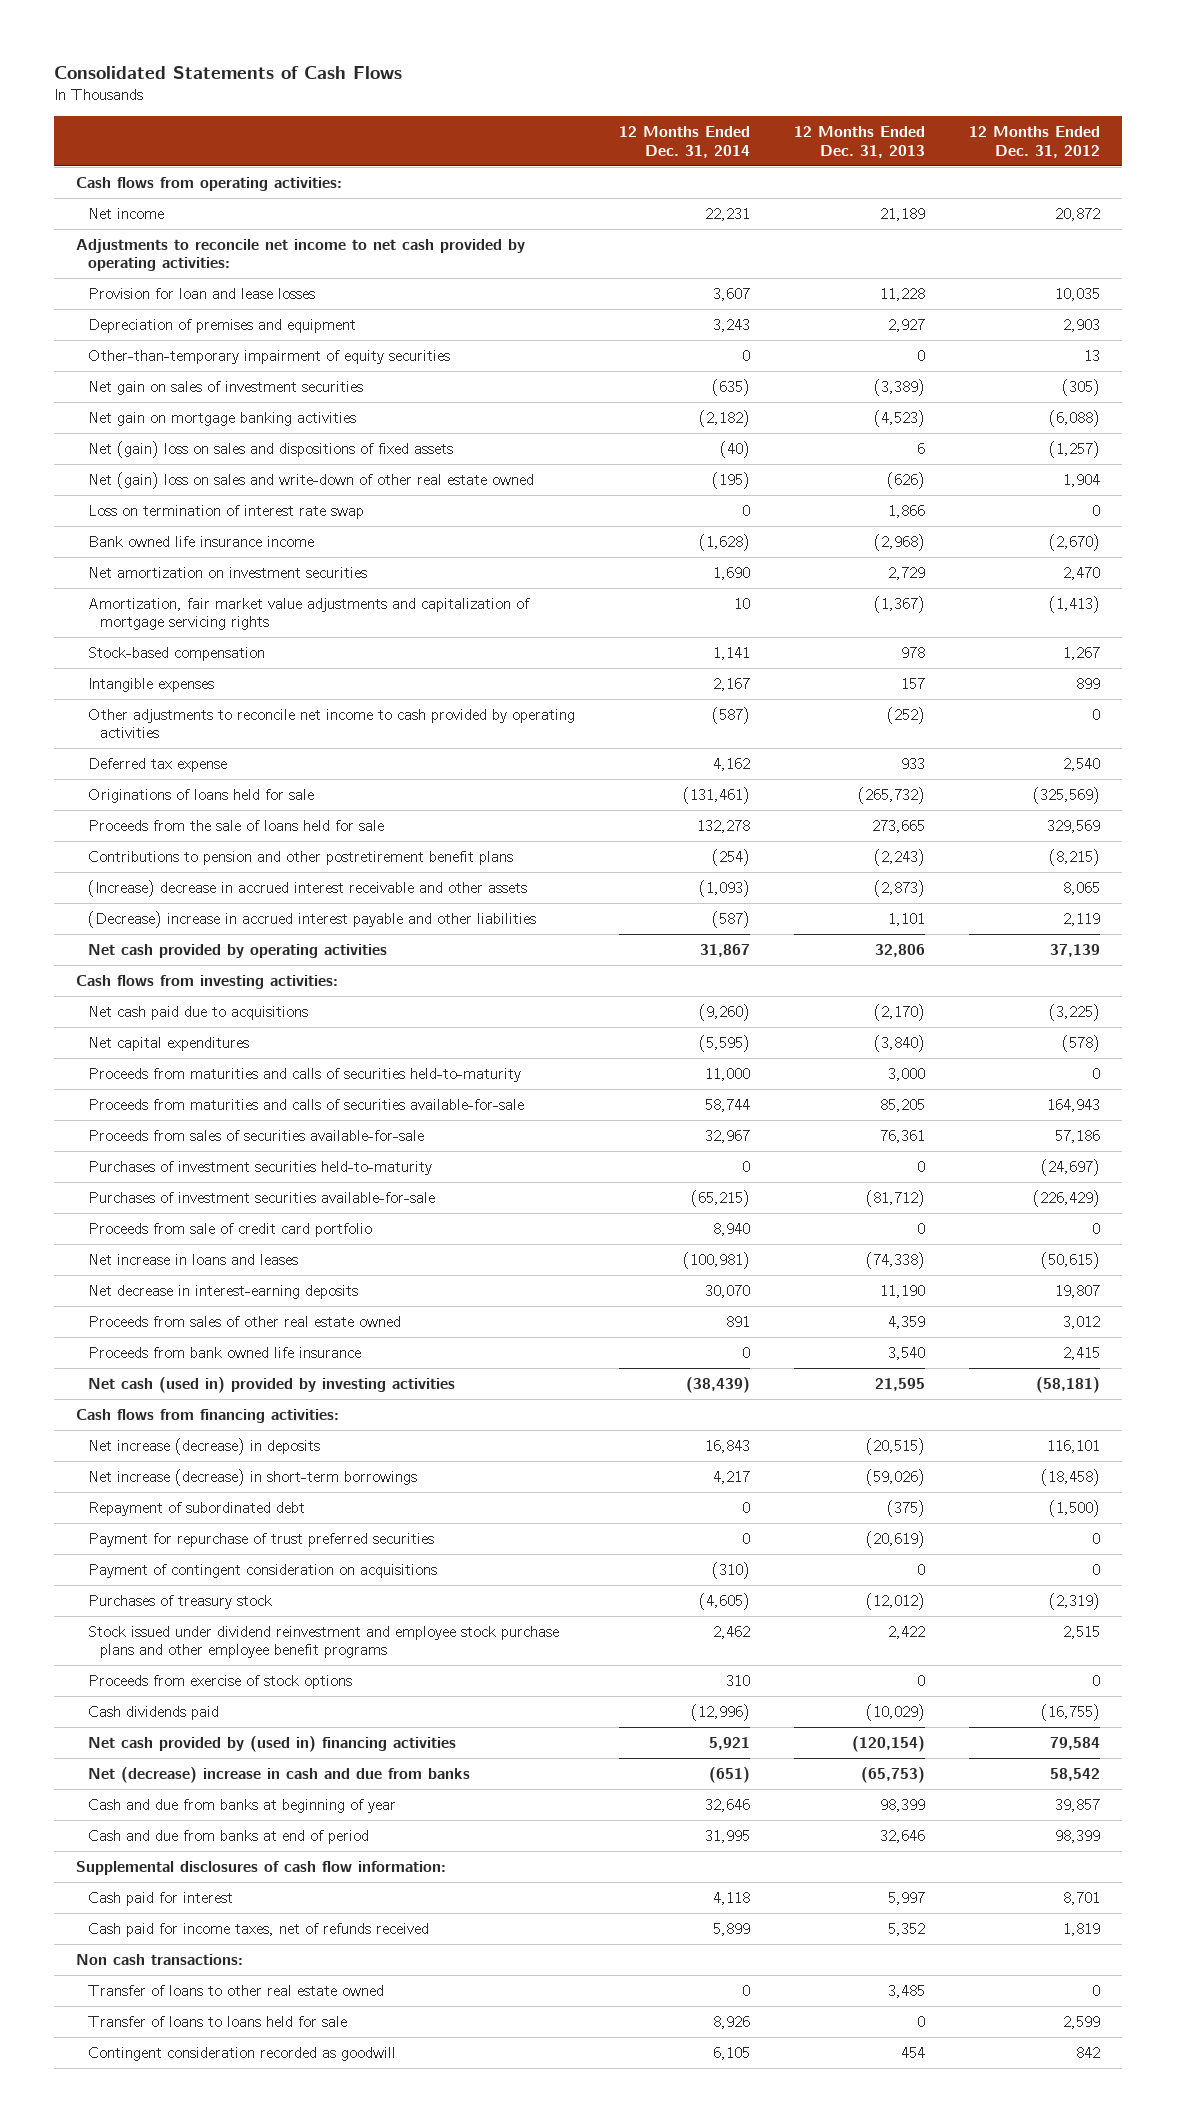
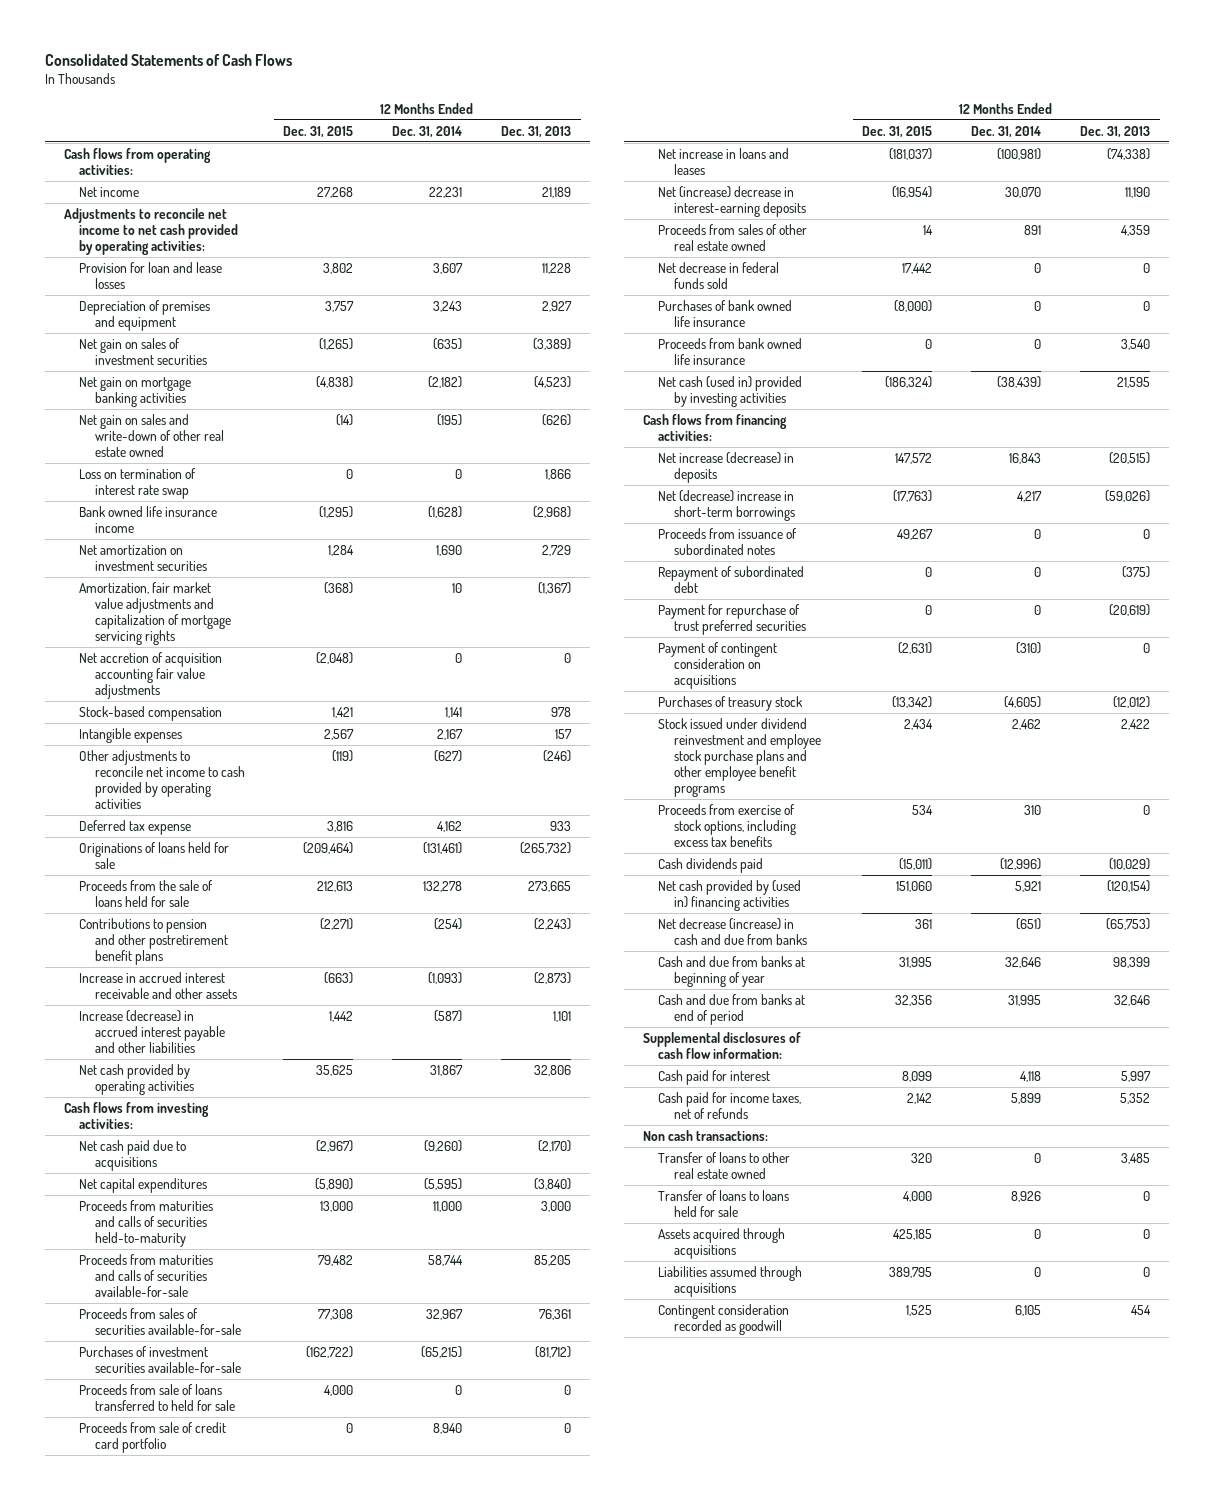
- | 12 Months Ended Dec. 31, 2014 | 12 Months Ended Dec. 31, 2013 | 12 Months Ended Dec. 31, 2012
+ | 12 Months Ended Dec. 31, 2015 | 12 Months Ended Dec. 31, 2014 | 12 Months Ended Dec. 31, 2013
- Other-than-temporary impairment of equity securities | 0 | 0 | 13
- Net (gain) loss on sales and dispositions of fixed assets | (40) | 6 | (1,257)
- Net (gain) loss on sales and write-down of other real estate owned | (195) | (626) | 1,904
+ Net gain on sales and write-down of other real estate owned | (14) | (195) | (626)
+ Net accretion of acquisition accounting fair value adjustments | (2,048) | 0 | 0
- Other adjustments to reconcile net income to cash provided by operating activities | (587) | (252) | 0
+ Other adjustments to reconcile net income to cash provided by operating activities | (119) | (627) | (246)
- (Increase) decrease in accrued interest receivable and other assets | (1,093) | (2,873) | 8,065
- (Decrease) increase in accrued interest payable and other liabilities | (587) | 1,101 | 2,119
+ Increase in accrued interest receivable and other assets | (663) | (1,093) | (2,873)
+ Increase (decrease) in accrued interest payable and other liabilities | 1,442 | (587) | 1,101
- Purchases of investment securities held-to-maturity | 0 | 0 | (24,697)
+ Proceeds from sale of loans transferred to held for sale | 4,000 | 0 | 0
- Net decrease in interest-earning deposits | 30,070 | 11,190 | 19,807
+ Net (increase) decrease in interest-earning deposits | (16,954) | 30,070 | 11,190
+ Net decrease in federal funds sold | 17,442 | 0 | 0
+ Purchases of bank owned life insurance | (8,000) | 0 | 0
- Net increase (decrease) in short-term borrowings | 4,217 | (59,026) | (18,458)
+ Net (decrease) increase in short-term borrowings | (17,763) | 4,217 | (59,026)
+ Proceeds from issuance of subordinated notes | 49,267 | 0 | 0
- Proceeds from exercise of stock options | 310 | 0 | 0
+ Proceeds from exercise of stock options, including excess tax benefits | 534 | 310 | 0
- Net (decrease) increase in cash and due from banks | (651) | (65,753) | 58,542
+ Net decrease (increase) in cash and due from banks | 361 | (651) | (65,753)
- Cash paid for income taxes, net of refunds received | 5,899 | 5,352 | 1,819
+ Cash paid for income taxes, net of refunds | 2,142 | 5,899 | 5,352
+ Assets acquired through acquisitions | 425,185 | 0 | 0
+ Liabilities assumed through acquisitions | 389,795 | 0 | 0

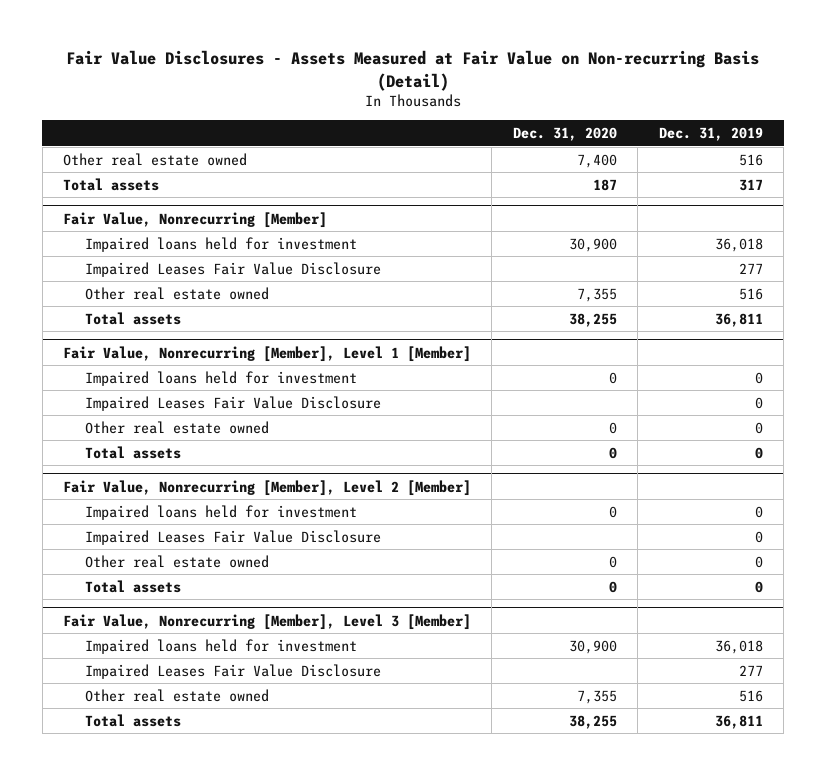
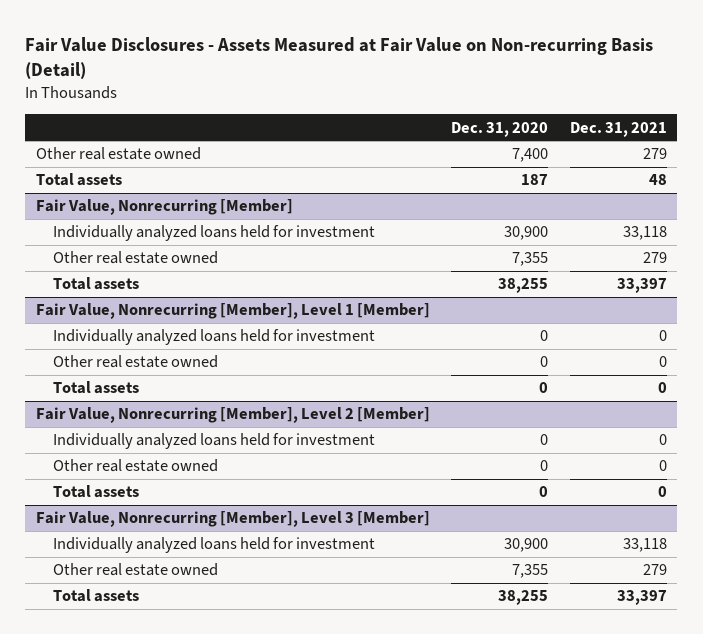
- | Dec. 31, 2020 | Dec. 31, 2019
+ | Dec. 31, 2020 | Dec. 31, 2021
@ Fair Value, Nonrecurring [Member]
- Impaired loans held for investment | 30,900 | 36,018
- Impaired Leases Fair Value Disclosure | | 277
+ Individually analyzed loans held for investment | 30,900 | 33,118
@ Fair Value, Nonrecurring [Member], Level 1 [Member]
- Impaired loans held for investment | 0 | 0
- Impaired Leases Fair Value Disclosure | | 0
+ Individually analyzed loans held for investment | 0 | 0
@ Fair Value, Nonrecurring [Member], Level 2 [Member]
- Impaired loans held for investment | 0 | 0
- Impaired Leases Fair Value Disclosure | | 0
+ Individually analyzed loans held for investment | 0 | 0
@ Fair Value, Nonrecurring [Member], Level 3 [Member]
- Impaired loans held for investment | 30,900 | 36,018
- Impaired Leases Fair Value Disclosure | | 277
+ Individually analyzed loans held for investment | 30,900 | 33,118

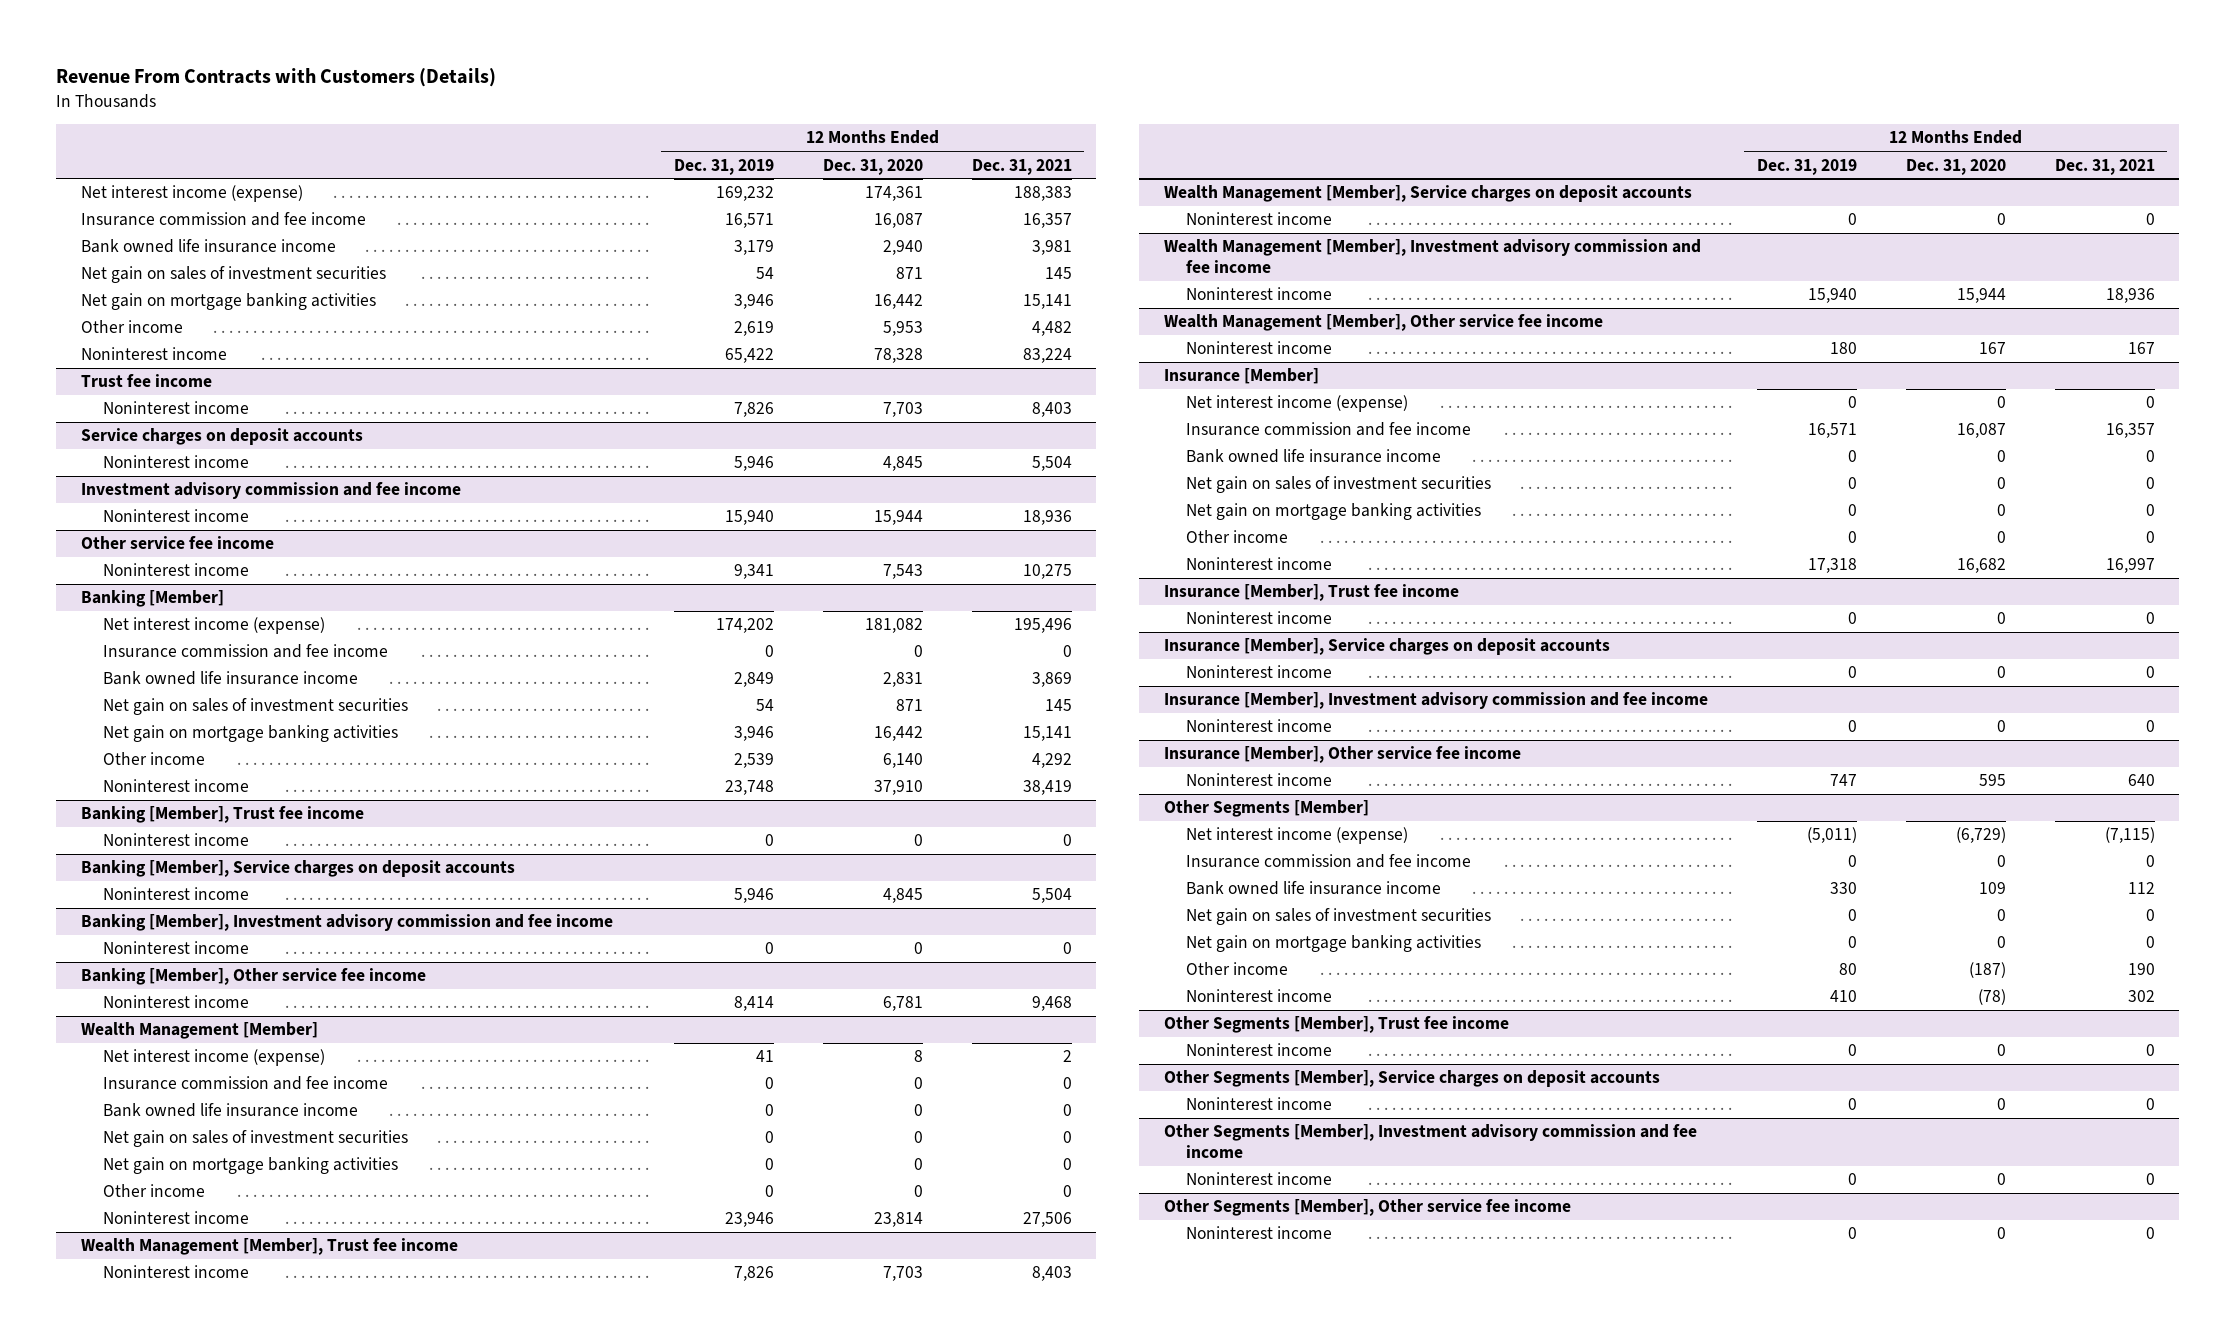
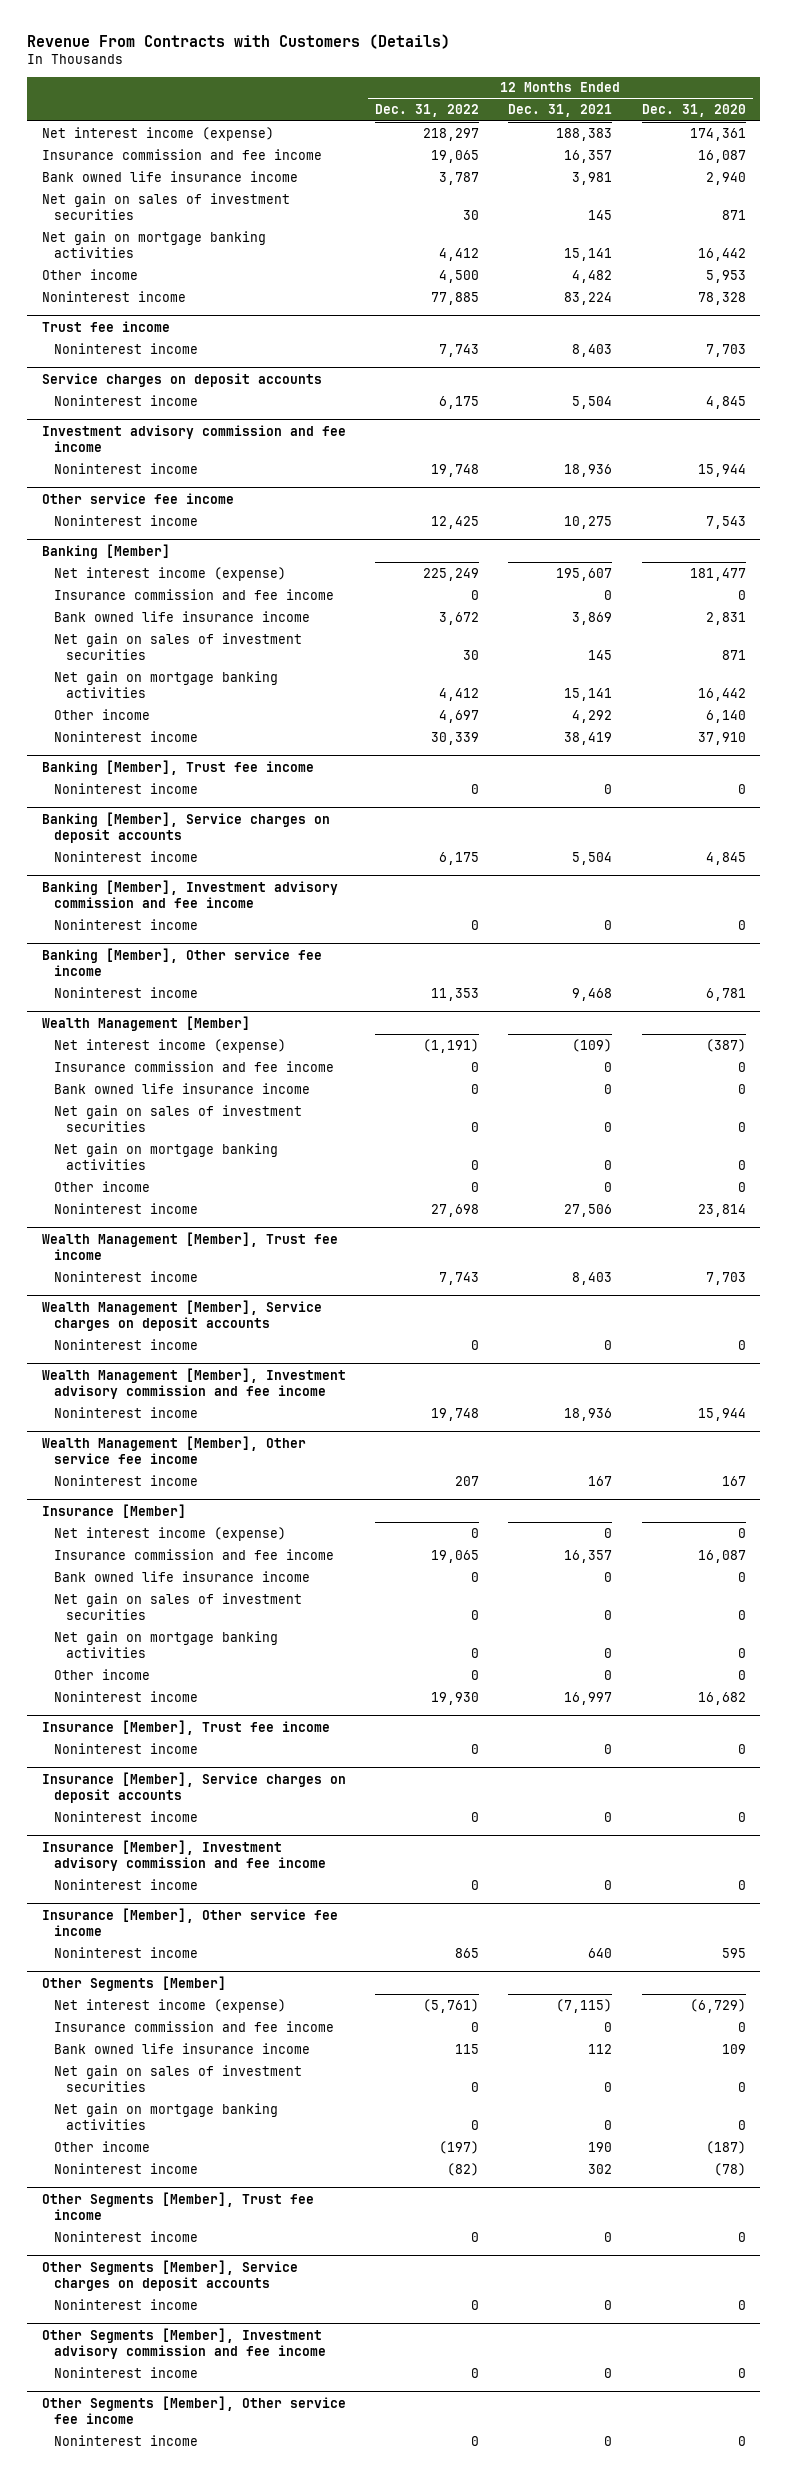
- | 12 Months Ended Dec. 31, 2019 | 12 Months Ended Dec. 31, 2020 | 12 Months Ended Dec. 31, 2021
+ | 12 Months Ended Dec. 31, 2022 | 12 Months Ended Dec. 31, 2021 | 12 Months Ended Dec. 31, 2020
@ Banking [Member]
- Net interest income (expense) | 174,202 | 181,082 | 195,496
+ Net interest income (expense) | 225,249 | 195,607 | 181,477
@ Wealth Management [Member]
- Net interest income (expense) | 41 | 8 | 2
+ Net interest income (expense) | (1,191) | (109) | (387)

